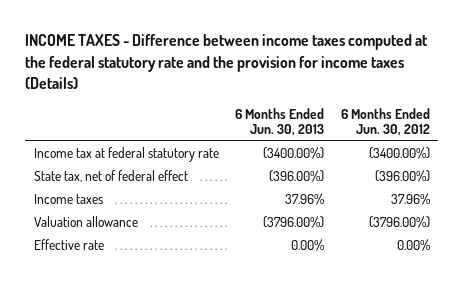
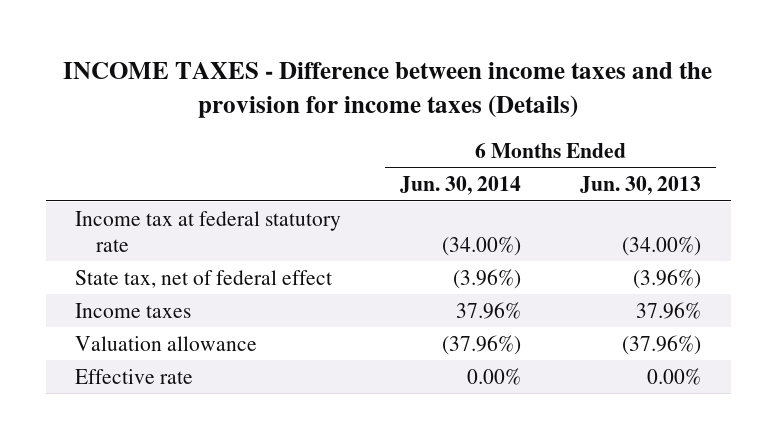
- INCOME TAXES - Difference between income taxes computed at the federal statutory rate and the provision for income taxes (Details)
+ INCOME TAXES - Difference between income taxes and the provision for income taxes (Details)
- | 6 Months Ended Jun. 30, 2013 | 6 Months Ended Jun. 30, 2012
+ | 6 Months Ended Jun. 30, 2014 | 6 Months Ended Jun. 30, 2013
- Income tax at federal statutory rate | (3400.00%) | (3400.00%)
- State tax, net of federal effect | (396.00%) | (396.00%)
+ Income tax at federal statutory rate | (34.00%) | (34.00%)
+ State tax, net of federal effect | (3.96%) | (3.96%)
- Valuation allowance | (3796.00%) | (3796.00%)
+ Valuation allowance | (37.96%) | (37.96%)

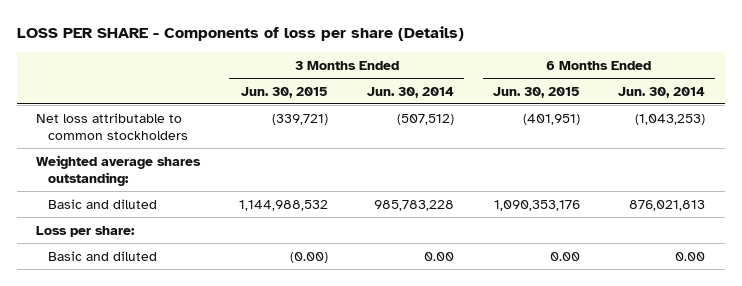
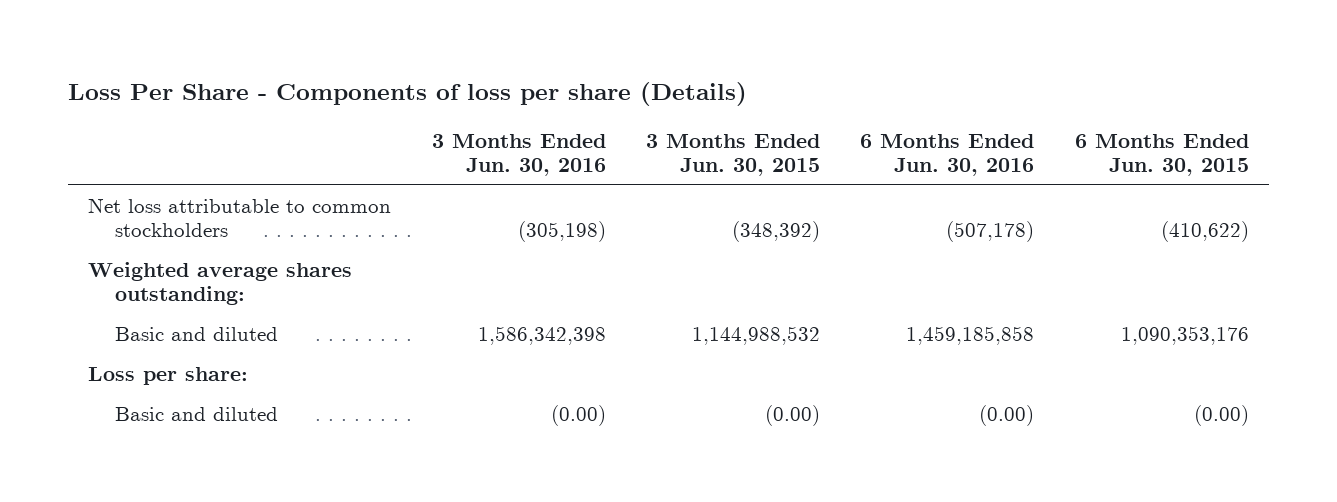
- LOSS PER SHARE - Components of loss per share (Details)
+ Loss Per Share - Components of loss per share (Details)
- | 3 Months Ended Jun. 30, 2015 | 3 Months Ended Jun. 30, 2014 | 6 Months Ended Jun. 30, 2015 | 6 Months Ended Jun. 30, 2014
+ | 3 Months Ended Jun. 30, 2016 | 3 Months Ended Jun. 30, 2015 | 6 Months Ended Jun. 30, 2016 | 6 Months Ended Jun. 30, 2015
- Net loss attributable to common stockholders | (339,721) | (507,512) | (401,951) | (1,043,253)
+ Net loss attributable to common stockholders | (305,198) | (348,392) | (507,178) | (410,622)
- Basic and diluted | (0.00) | 0.00 | 0.00 | 0.00
+ Basic and diluted | (0.00) | (0.00) | (0.00) | (0.00)

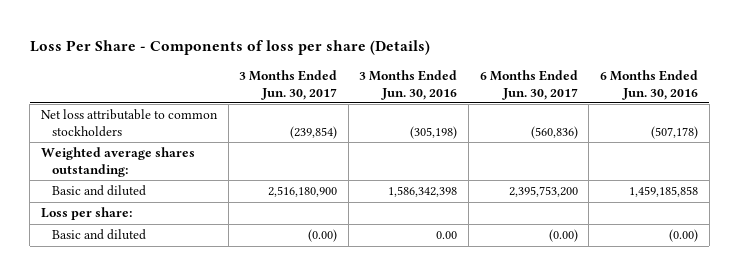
- | 3 Months Ended Jun. 30, 2016 | 3 Months Ended Jun. 30, 2015 | 6 Months Ended Jun. 30, 2016 | 6 Months Ended Jun. 30, 2015
+ | 3 Months Ended Jun. 30, 2017 | 3 Months Ended Jun. 30, 2016 | 6 Months Ended Jun. 30, 2017 | 6 Months Ended Jun. 30, 2016
- Basic and diluted | (0.00) | (0.00) | (0.00) | (0.00)
+ Basic and diluted | (0.00) | 0.00 | (0.00) | (0.00)

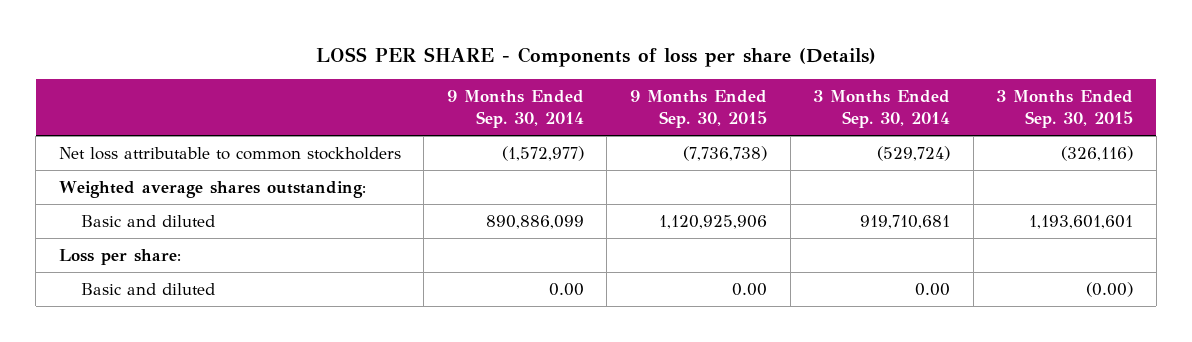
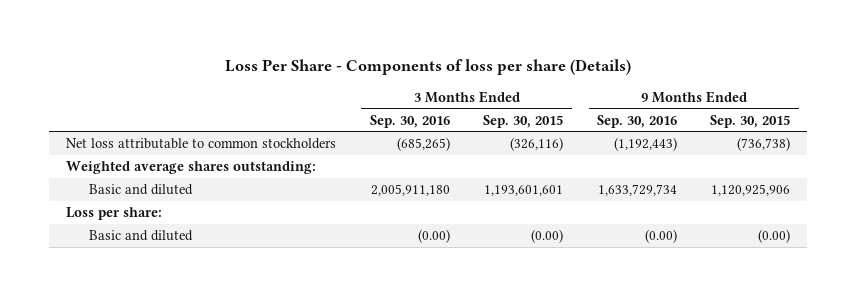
- LOSS PER SHARE - Components of loss per share (Details)
+ Loss Per Share - Components of loss per share (Details)
- | 9 Months Ended Sep. 30, 2014 | 9 Months Ended Sep. 30, 2015 | 3 Months Ended Sep. 30, 2014 | 3 Months Ended Sep. 30, 2015
+ | 3 Months Ended Sep. 30, 2016 | 3 Months Ended Sep. 30, 2015 | 9 Months Ended Sep. 30, 2016 | 9 Months Ended Sep. 30, 2015
- Net loss attributable to common stockholders | (1,572,977) | (7,736,738) | (529,724) | (326,116)
+ Net loss attributable to common stockholders | (685,265) | (326,116) | (1,192,443) | (736,738)
- Basic and diluted | 0.00 | 0.00 | 0.00 | (0.00)
+ Basic and diluted | (0.00) | (0.00) | (0.00) | (0.00)

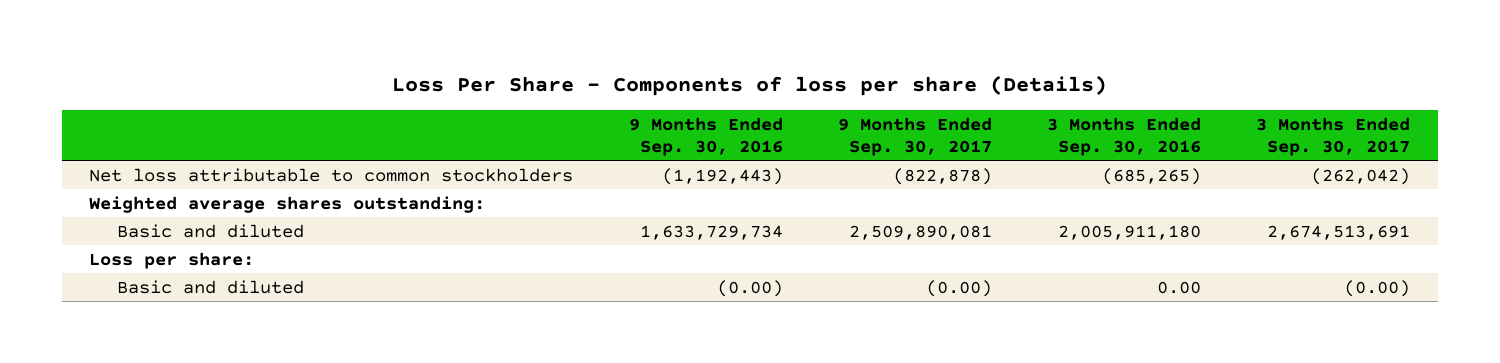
- | 3 Months Ended Sep. 30, 2016 | 3 Months Ended Sep. 30, 2015 | 9 Months Ended Sep. 30, 2016 | 9 Months Ended Sep. 30, 2015
+ | 9 Months Ended Sep. 30, 2016 | 9 Months Ended Sep. 30, 2017 | 3 Months Ended Sep. 30, 2016 | 3 Months Ended Sep. 30, 2017
- Basic and diluted | (0.00) | (0.00) | (0.00) | (0.00)
+ Basic and diluted | (0.00) | (0.00) | 0.00 | (0.00)

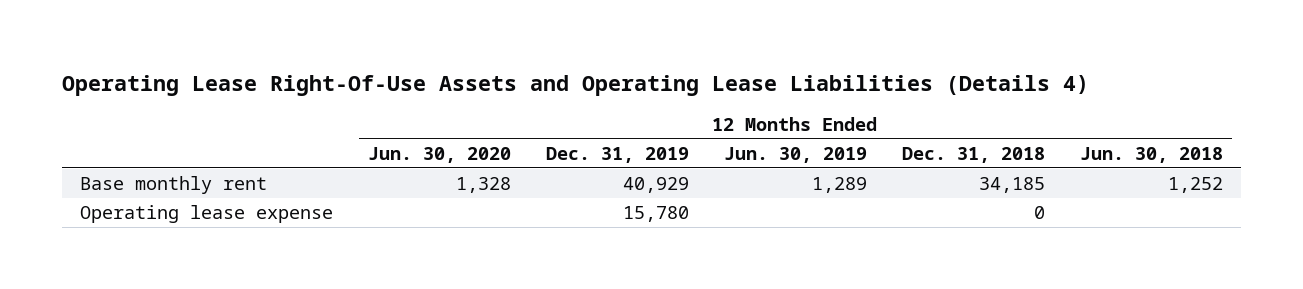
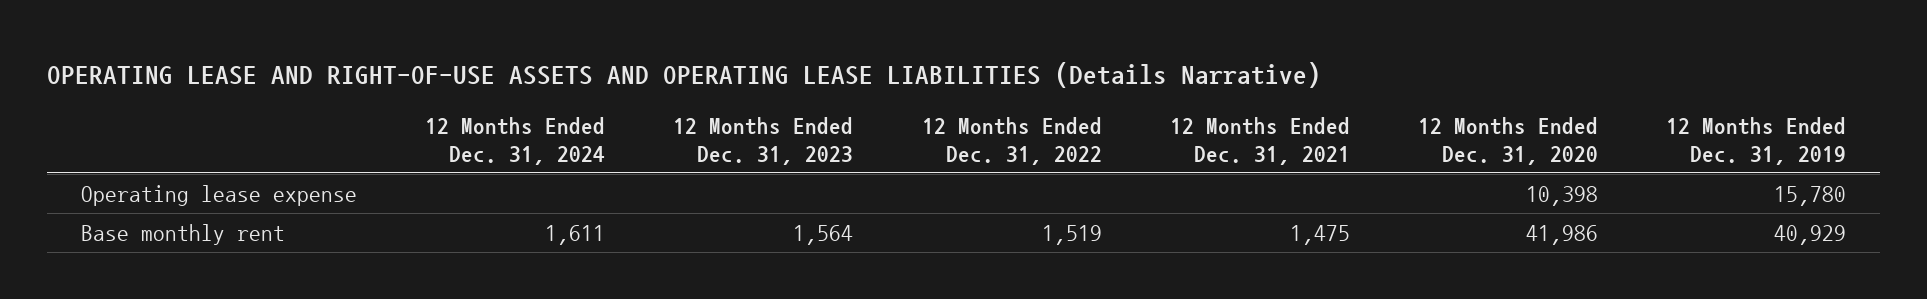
- Operating Lease Right-Of-Use Assets and Operating Lease Liabilities (Details 4)
+ OPERATING LEASE AND RIGHT-OF-USE ASSETS AND OPERATING LEASE LIABILITIES (Details Narrative)
- | 12 Months Ended Jun. 30, 2020 | 12 Months Ended Dec. 31, 2019 | 12 Months Ended Jun. 30, 2019 | 12 Months Ended Dec. 31, 2018 | 12 Months Ended Jun. 30, 2018
+ | 12 Months Ended Dec. 31, 2024 | 12 Months Ended Dec. 31, 2023 | 12 Months Ended Dec. 31, 2022 | 12 Months Ended Dec. 31, 2021 | 12 Months Ended Dec. 31, 2020 | 12 Months Ended Dec. 31, 2019
moved down: Base monthly rent | 1,611 | 1,564 | 1,519 | 1,475 | 41,986 | 40,929

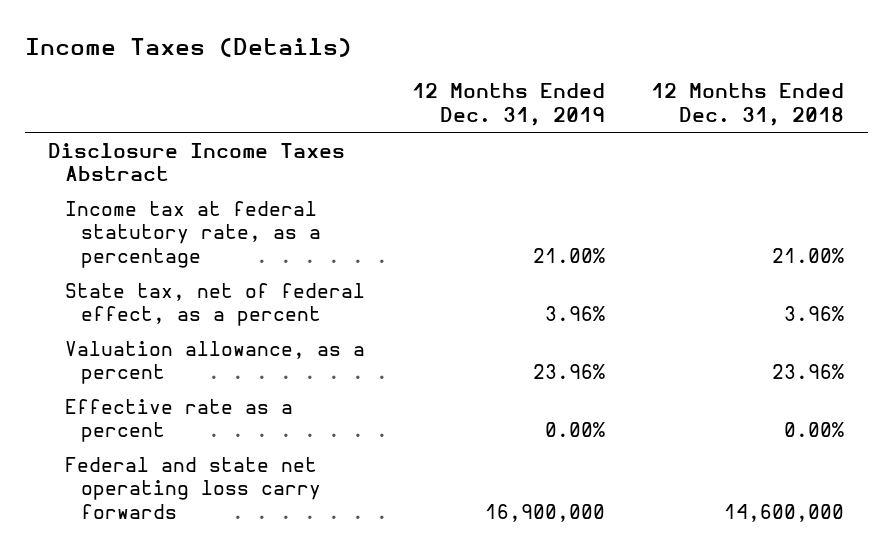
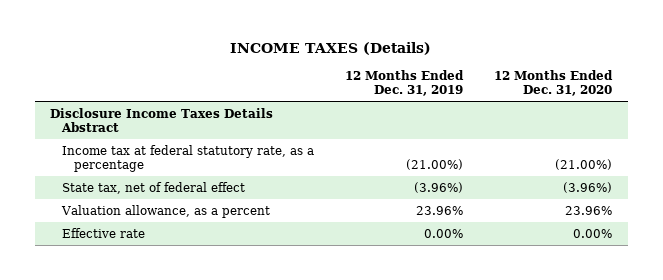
- Income Taxes (Details)
+ INCOME TAXES (Details)
- | 12 Months Ended Dec. 31, 2019 | 12 Months Ended Dec. 31, 2018
+ | 12 Months Ended Dec. 31, 2019 | 12 Months Ended Dec. 31, 2020
- Disclosure Income Taxes Abstract
- Income tax at federal statutory rate, as a percentage | 21.00% | 21.00%
- State tax, net of federal effect, as a percent | 3.96% | 3.96%
+ Disclosure Income Taxes Details Abstract
+ Income tax at federal statutory rate, as a percentage | (21.00%) | (21.00%)
+ State tax, net of federal effect | (3.96%) | (3.96%)
- Effective rate as a percent | 0.00% | 0.00%
- Federal and state net operating loss carry forwards | 16,900,000 | 14,600,000
+ Effective rate | 0.00% | 0.00%

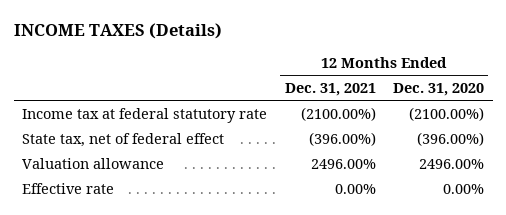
- | 12 Months Ended Dec. 31, 2019 | 12 Months Ended Dec. 31, 2020
+ | 12 Months Ended Dec. 31, 2021 | 12 Months Ended Dec. 31, 2020
- Disclosure Income Taxes Details Abstract
- Income tax at federal statutory rate, as a percentage | (21.00%) | (21.00%)
- State tax, net of federal effect | (3.96%) | (3.96%)
- Valuation allowance, as a percent | 23.96% | 23.96%
+ Income tax at federal statutory rate | (2100.00%) | (2100.00%)
+ State tax, net of federal effect | (396.00%) | (396.00%)
+ Valuation allowance | 2496.00% | 2496.00%

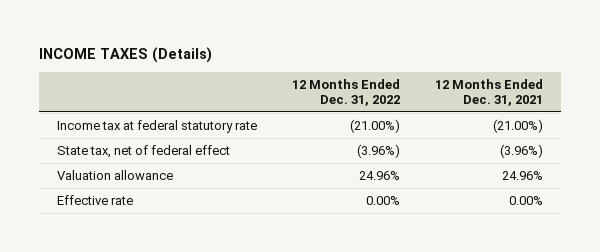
- | 12 Months Ended Dec. 31, 2021 | 12 Months Ended Dec. 31, 2020
+ | 12 Months Ended Dec. 31, 2022 | 12 Months Ended Dec. 31, 2021
- Income tax at federal statutory rate | (2100.00%) | (2100.00%)
- State tax, net of federal effect | (396.00%) | (396.00%)
- Valuation allowance | 2496.00% | 2496.00%
+ Income tax at federal statutory rate | (21.00%) | (21.00%)
+ State tax, net of federal effect | (3.96%) | (3.96%)
+ Valuation allowance | 24.96% | 24.96%

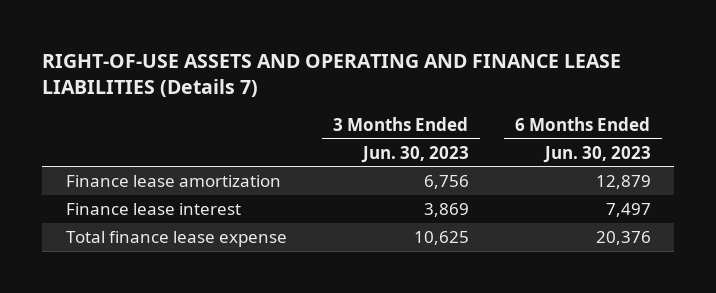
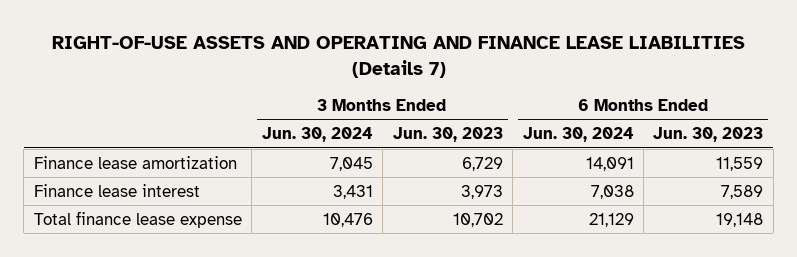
- | 3 Months Ended Jun. 30, 2023 | 6 Months Ended Jun. 30, 2023
+ | 3 Months Ended Jun. 30, 2024 | 3 Months Ended Jun. 30, 2023 | 6 Months Ended Jun. 30, 2024 | 6 Months Ended Jun. 30, 2023
- Finance lease amortization | 6,756 | 12,879
- Finance lease interest | 3,869 | 7,497
- Total finance lease expense | 10,625 | 20,376
+ Finance lease amortization | 7,045 | 6,729 | 14,091 | 11,559
+ Finance lease interest | 3,431 | 3,973 | 7,038 | 7,589
+ Total finance lease expense | 10,476 | 10,702 | 21,129 | 19,148

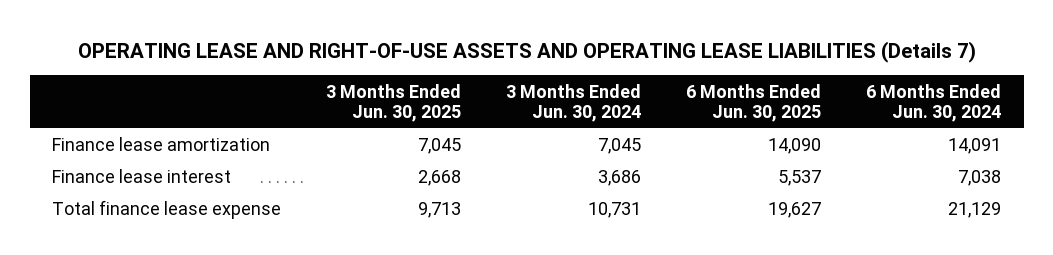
- RIGHT-OF-USE ASSETS AND OPERATING AND FINANCE LEASE LIABILITIES (Details 7)
+ OPERATING LEASE AND RIGHT-OF-USE ASSETS AND OPERATING LEASE LIABILITIES (Details 7)
- | 3 Months Ended Jun. 30, 2024 | 3 Months Ended Jun. 30, 2023 | 6 Months Ended Jun. 30, 2024 | 6 Months Ended Jun. 30, 2023
+ | 3 Months Ended Jun. 30, 2025 | 3 Months Ended Jun. 30, 2024 | 6 Months Ended Jun. 30, 2025 | 6 Months Ended Jun. 30, 2024
- Finance lease interest | 3,431 | 3,973 | 7,038 | 7,589
- Total finance lease expense | 10,476 | 10,702 | 21,129 | 19,148
+ Finance lease interest | 2,668 | 3,686 | 5,537 | 7,038
+ Total finance lease expense | 9,713 | 10,731 | 19,627 | 21,129

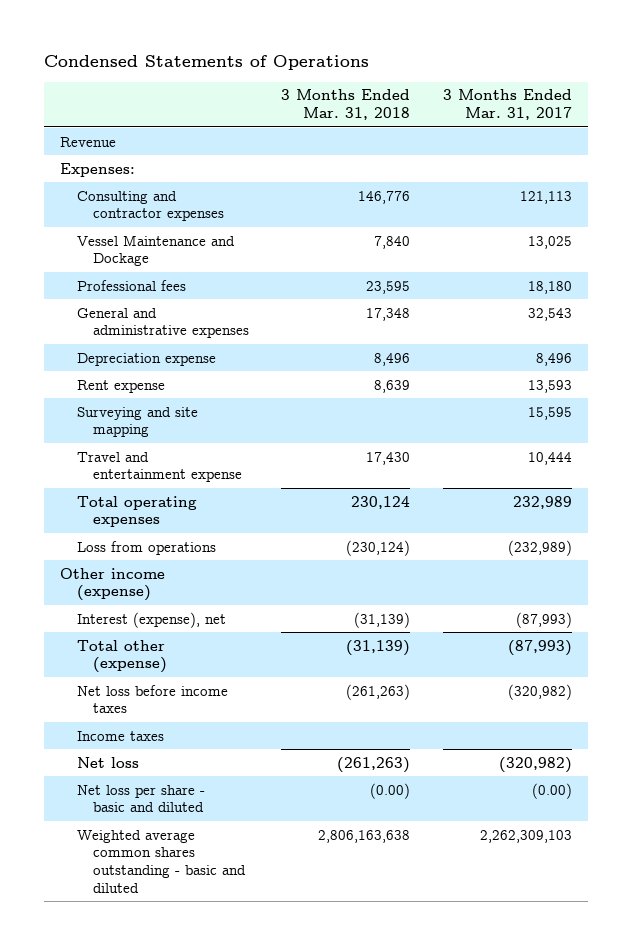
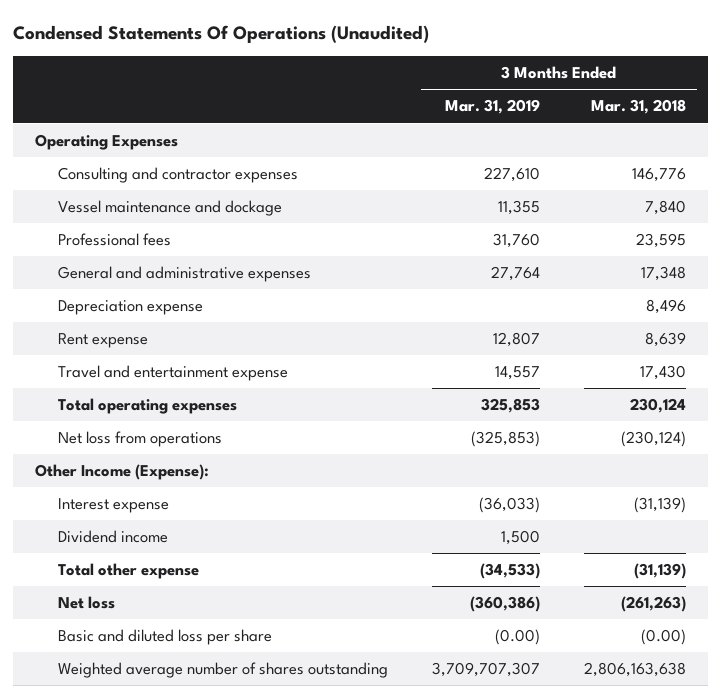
- Condensed Statements of Operations
+ Condensed Statements Of Operations (Unaudited)
- | 3 Months Ended Mar. 31, 2018 | 3 Months Ended Mar. 31, 2017
+ | 3 Months Ended Mar. 31, 2019 | 3 Months Ended Mar. 31, 2018
- Revenue
- Expenses:
+ Operating Expenses
- Vessel Maintenance and Dockage | 7,840 | 13,025
+ Vessel maintenance and dockage | 11,355 | 7,840
- Surveying and site mapping | | 15,595
- Loss from operations | (230,124) | (232,989)
- Other income (expense)
- Interest (expense), net | (31,139) | (87,993)
- Total other (expense) | (31,139) | (87,993)
- Net loss before income taxes | (261,263) | (320,982)
- Income taxes
+ Net loss from operations | (325,853) | (230,124)
+ Other Income (Expense):
+ Interest expense | (36,033) | (31,139)
+ Dividend income | 1,500 |
+ Total other expense | (34,533) | (31,139)
- Net loss per share - basic and diluted | (0.00) | (0.00)
- Weighted average common shares outstanding - basic and diluted | 2,806,163,638 | 2,262,309,103
+ Basic and diluted loss per share | (0.00) | (0.00)
+ Weighted average number of shares outstanding | 3,709,707,307 | 2,806,163,638

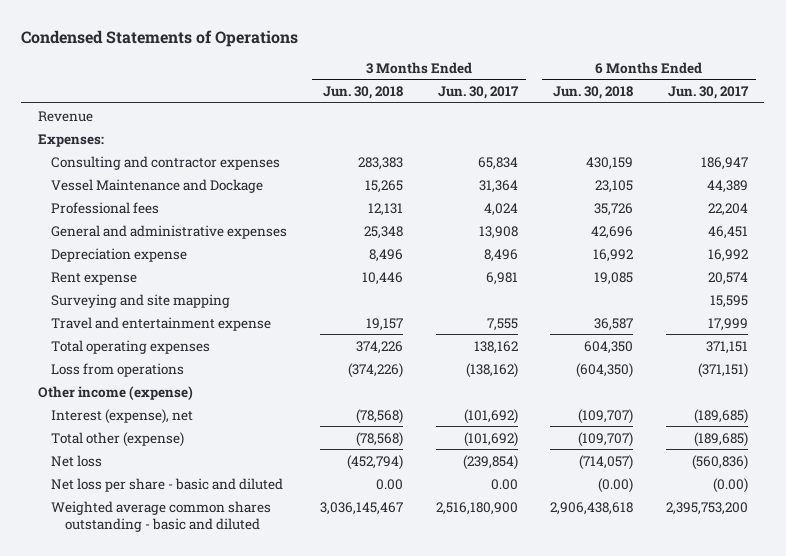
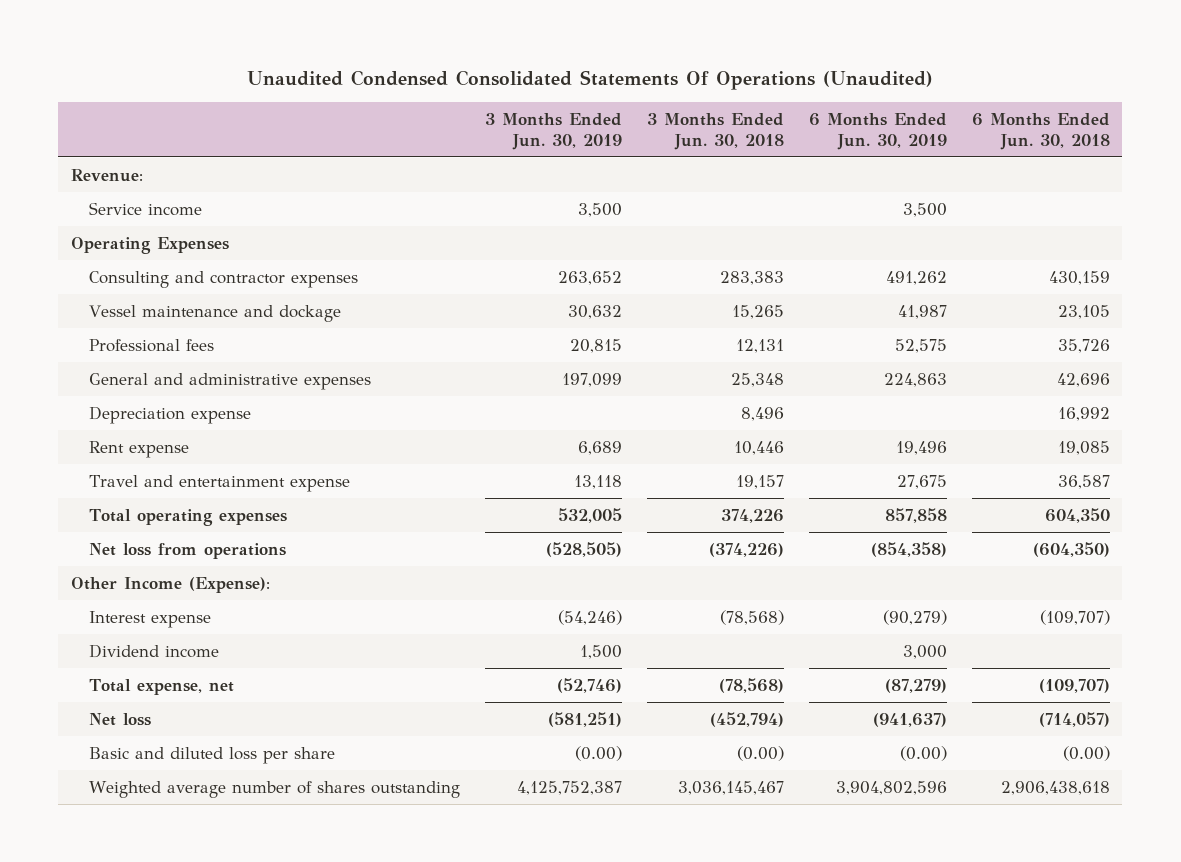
- Condensed Statements of Operations
+ Unaudited Condensed Consolidated Statements Of Operations (Unaudited)
- | 3 Months Ended Jun. 30, 2018 | 3 Months Ended Jun. 30, 2017 | 6 Months Ended Jun. 30, 2018 | 6 Months Ended Jun. 30, 2017
+ | 3 Months Ended Jun. 30, 2019 | 3 Months Ended Jun. 30, 2018 | 6 Months Ended Jun. 30, 2019 | 6 Months Ended Jun. 30, 2018
- Revenue
- Expenses:
+ Revenue:
+ Service income | 3,500 | | 3,500 |
+ Operating Expenses
- Vessel Maintenance and Dockage | 15,265 | 31,364 | 23,105 | 44,389
+ Vessel maintenance and dockage | 30,632 | 15,265 | 41,987 | 23,105
- Surveying and site mapping | | | | 15,595
- Loss from operations | (374,226) | (138,162) | (604,350) | (371,151)
- Other income (expense)
- Interest (expense), net | (78,568) | (101,692) | (109,707) | (189,685)
- Total other (expense) | (78,568) | (101,692) | (109,707) | (189,685)
+ Net loss from operations | (528,505) | (374,226) | (854,358) | (604,350)
+ Other Income (Expense):
+ Interest expense | (54,246) | (78,568) | (90,279) | (109,707)
+ Dividend income | 1,500 | | 3,000 |
+ Total expense, net | (52,746) | (78,568) | (87,279) | (109,707)
- Net loss per share - basic and diluted | 0.00 | 0.00 | (0.00) | (0.00)
- Weighted average common shares outstanding - basic and diluted | 3,036,145,467 | 2,516,180,900 | 2,906,438,618 | 2,395,753,200
+ Basic and diluted loss per share | (0.00) | (0.00) | (0.00) | (0.00)
+ Weighted average number of shares outstanding | 4,125,752,387 | 3,036,145,467 | 3,904,802,596 | 2,906,438,618

